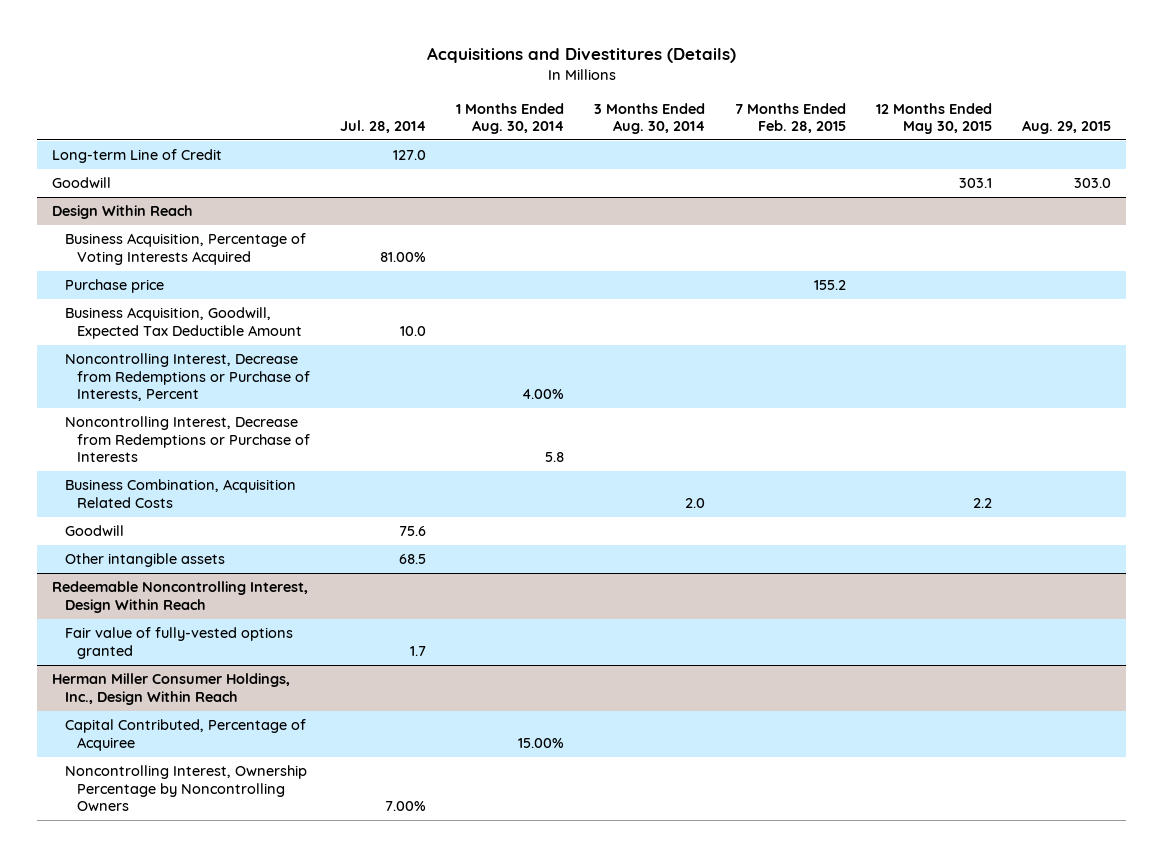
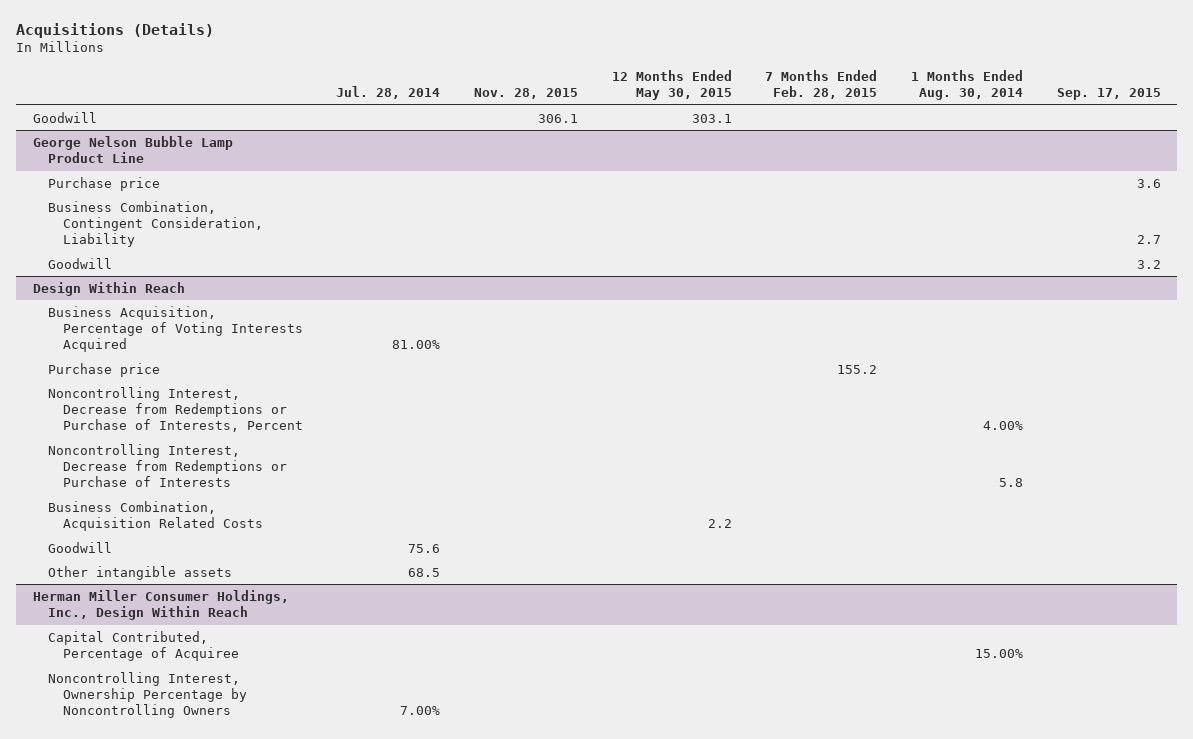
- Acquisitions and Divestitures (Details)
+ Acquisitions (Details)
- | Jul. 28, 2014 | 1 Months Ended Aug. 30, 2014 | 3 Months Ended Aug. 30, 2014 | 7 Months Ended Feb. 28, 2015 | 12 Months Ended May 30, 2015 | Aug. 29, 2015
+ | Jul. 28, 2014 | Nov. 28, 2015 | 12 Months Ended May 30, 2015 | 7 Months Ended Feb. 28, 2015 | 1 Months Ended Aug. 30, 2014 | Sep. 17, 2015
- Long-term Line of Credit | 127.0 | | | | |
+ George Nelson Bubble Lamp Product Line
+ Purchase price | | | | | | 3.6
+ Business Combination, Contingent Consideration, Liability | | | | | | 2.7
+ Goodwill | | | | | | 3.2
@ Design Within Reach
- Business Acquisition, Goodwill, Expected Tax Deductible Amount | 10.0 | | | | |
- Redeemable Noncontrolling Interest, Design Within Reach
- Fair value of fully-vested options granted | 1.7 | | | | |

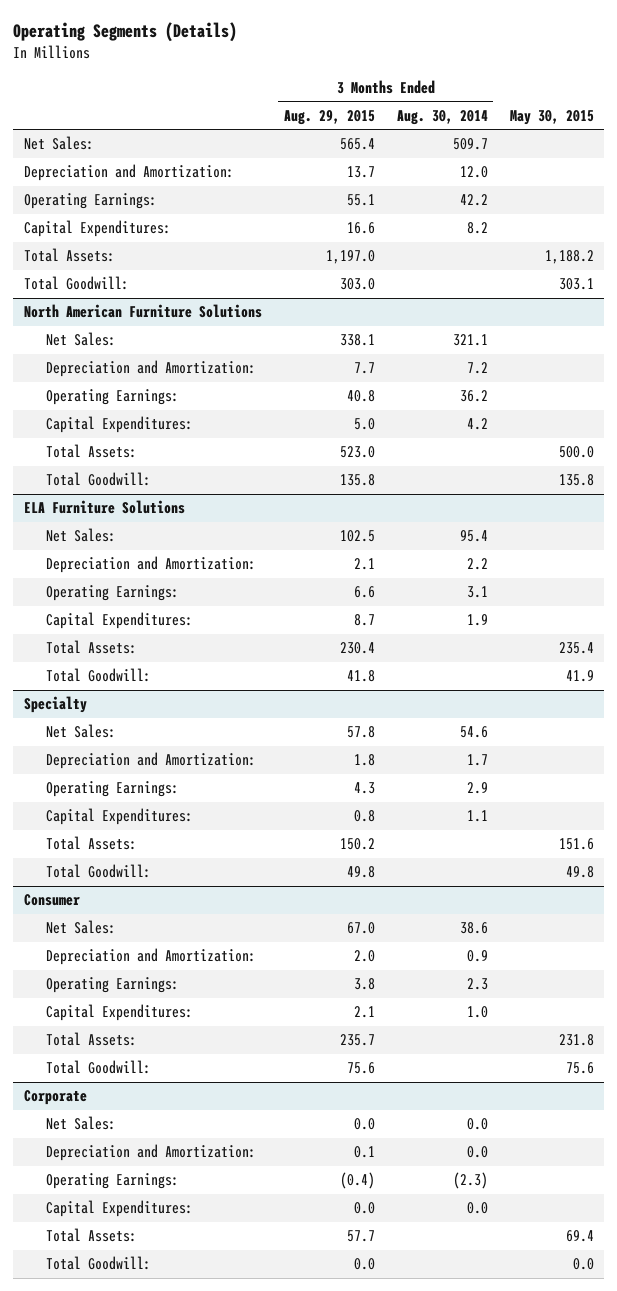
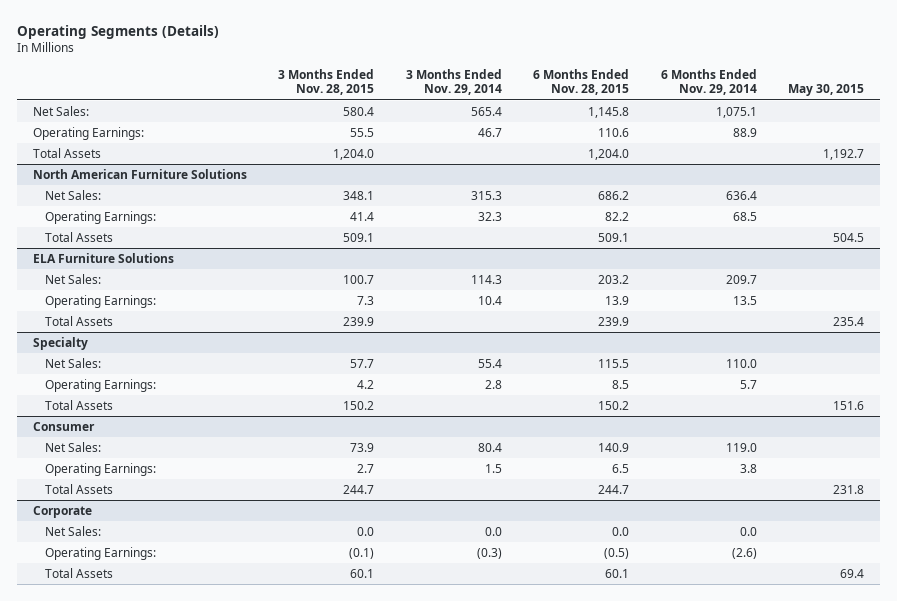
- | 3 Months Ended Aug. 29, 2015 | 3 Months Ended Aug. 30, 2014 | May 30, 2015
+ | 3 Months Ended Nov. 28, 2015 | 3 Months Ended Nov. 29, 2014 | 6 Months Ended Nov. 28, 2015 | 6 Months Ended Nov. 29, 2014 | May 30, 2015
- Depreciation and Amortization: | 13.7 | 12.0 |
- Capital Expenditures: | 16.6 | 8.2 |
- Total Assets: | 1,197.0 | | 1,188.2
- Total Goodwill: | 303.0 | | 303.1
+ Total Assets | 1,204.0 | | 1,204.0 | | 1,192.7
@ North American Furniture Solutions
- Depreciation and Amortization: | 7.7 | 7.2 |
- Capital Expenditures: | 5.0 | 4.2 |
- Total Assets: | 523.0 | | 500.0
- Total Goodwill: | 135.8 | | 135.8
+ Total Assets | 509.1 | | 509.1 | | 504.5
@ ELA Furniture Solutions
- Depreciation and Amortization: | 2.1 | 2.2 |
- Capital Expenditures: | 8.7 | 1.9 |
- Total Assets: | 230.4 | | 235.4
- Total Goodwill: | 41.8 | | 41.9
+ Total Assets | 239.9 | | 239.9 | | 235.4
@ Specialty
- Depreciation and Amortization: | 1.8 | 1.7 |
- Capital Expenditures: | 0.8 | 1.1 |
- Total Assets: | 150.2 | | 151.6
- Total Goodwill: | 49.8 | | 49.8
+ Total Assets | 150.2 | | 150.2 | | 151.6
@ Consumer
- Depreciation and Amortization: | 2.0 | 0.9 |
- Capital Expenditures: | 2.1 | 1.0 |
- Total Assets: | 235.7 | | 231.8
- Total Goodwill: | 75.6 | | 75.6
+ Total Assets | 244.7 | | 244.7 | | 231.8
@ Corporate
- Depreciation and Amortization: | 0.1 | 0.0 |
- Capital Expenditures: | 0.0 | 0.0 |
- Total Assets: | 57.7 | | 69.4
- Total Goodwill: | 0.0 | | 0.0
+ Total Assets | 60.1 | | 60.1 | | 69.4

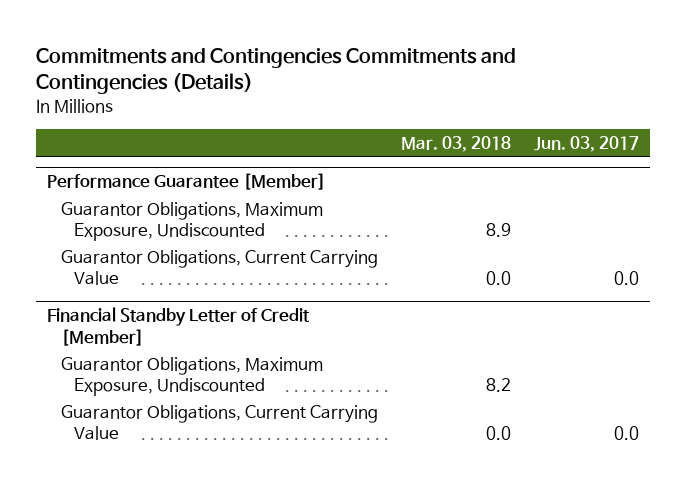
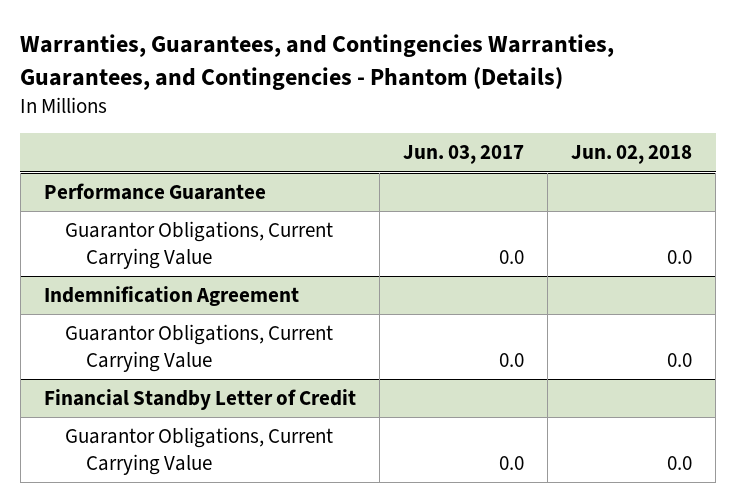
- Commitments and Contingencies Commitments and Contingencies (Details)
+ Warranties, Guarantees, and Contingencies Warranties, Guarantees, and Contingencies - Phantom (Details)
- | Mar. 03, 2018 | Jun. 03, 2017
+ | Jun. 03, 2017 | Jun. 02, 2018
- Performance Guarantee [Member]
- Guarantor Obligations, Maximum Exposure, Undiscounted | 8.9 |
+ Performance Guarantee
- Financial Standby Letter of Credit [Member]
- Guarantor Obligations, Maximum Exposure, Undiscounted | 8.2 |
+ Indemnification Agreement
+ Guarantor Obligations, Current Carrying Value | 0.0 | 0.0
+ Financial Standby Letter of Credit

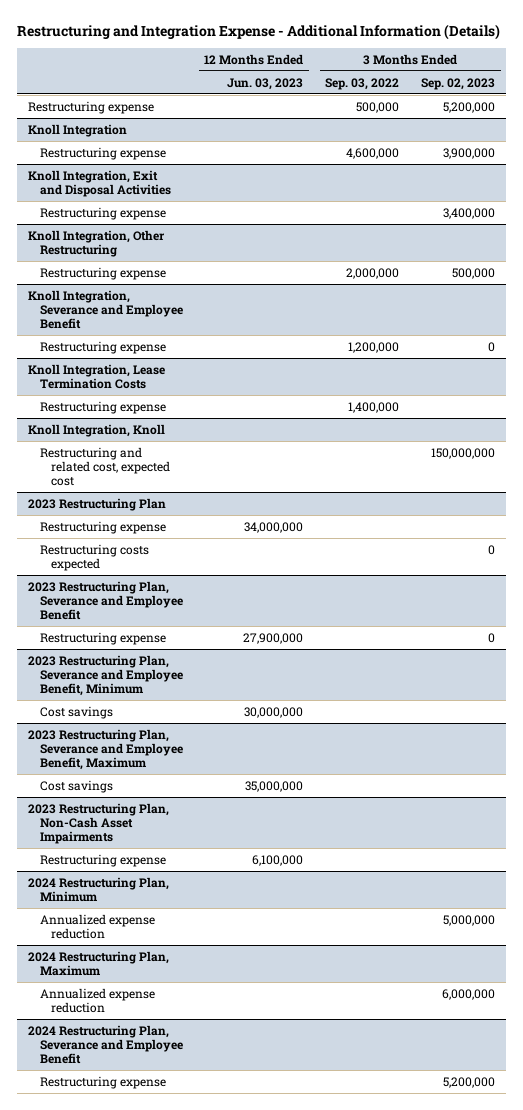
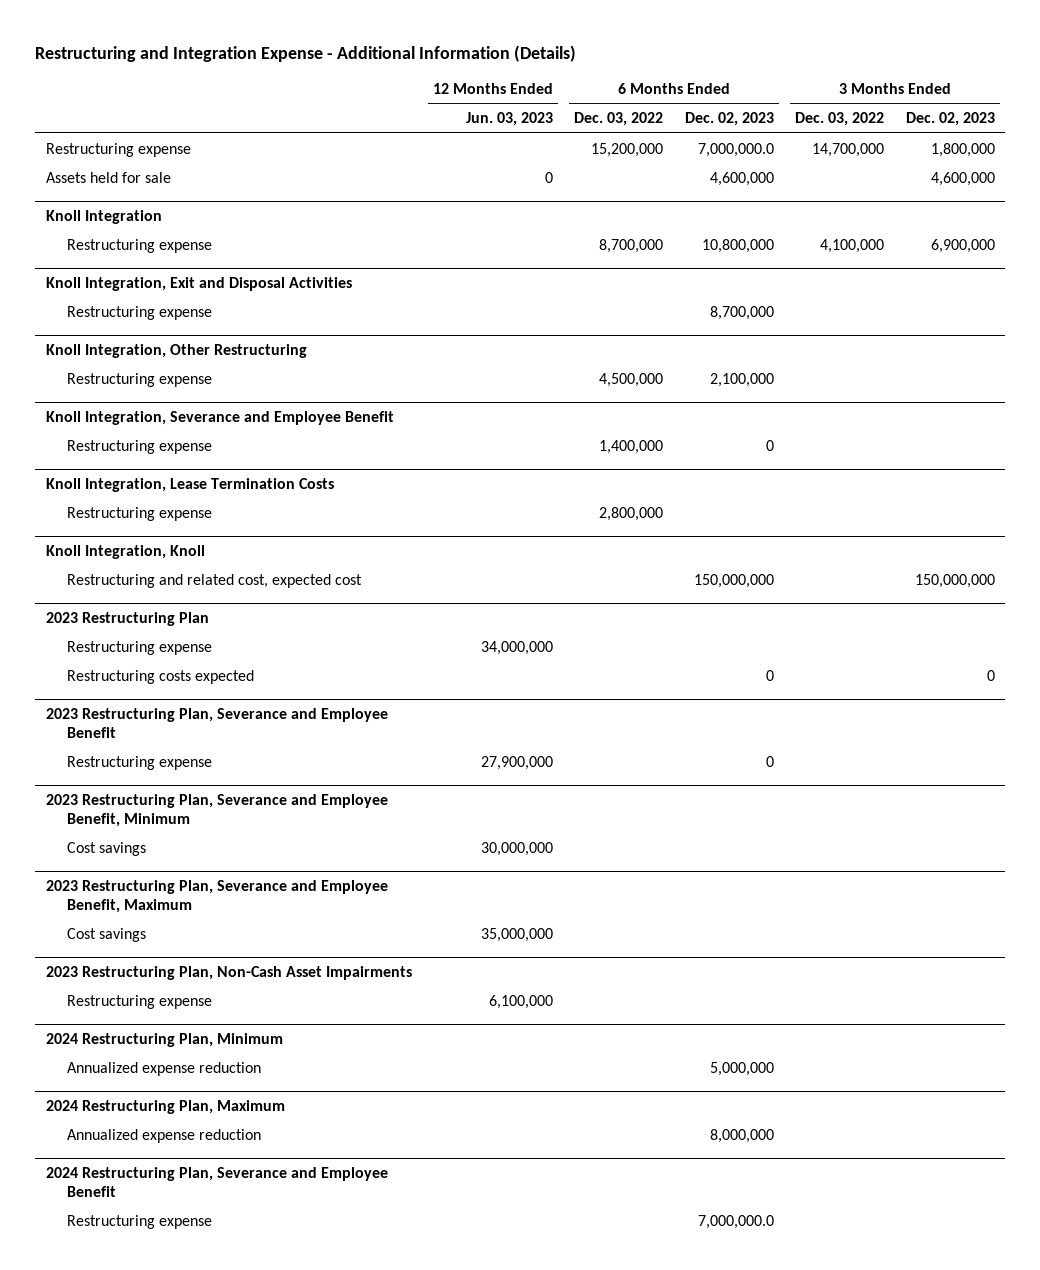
- | 12 Months Ended Jun. 03, 2023 | 3 Months Ended Sep. 03, 2022 | 3 Months Ended Sep. 02, 2023
+ | 12 Months Ended Jun. 03, 2023 | 6 Months Ended Dec. 03, 2022 | 6 Months Ended Dec. 02, 2023 | 3 Months Ended Dec. 03, 2022 | 3 Months Ended Dec. 02, 2023
+ Assets held for sale | 0 | | 4,600,000 | | 4,600,000

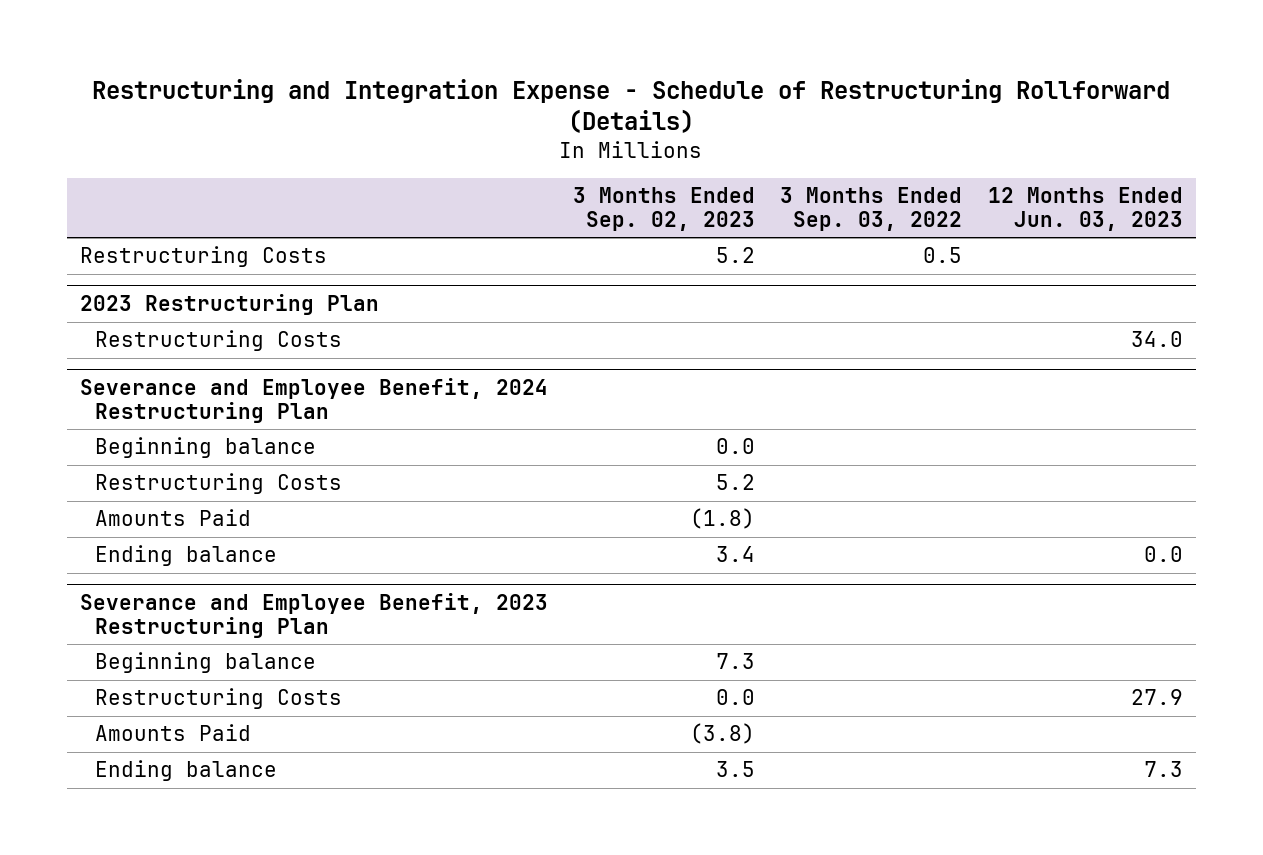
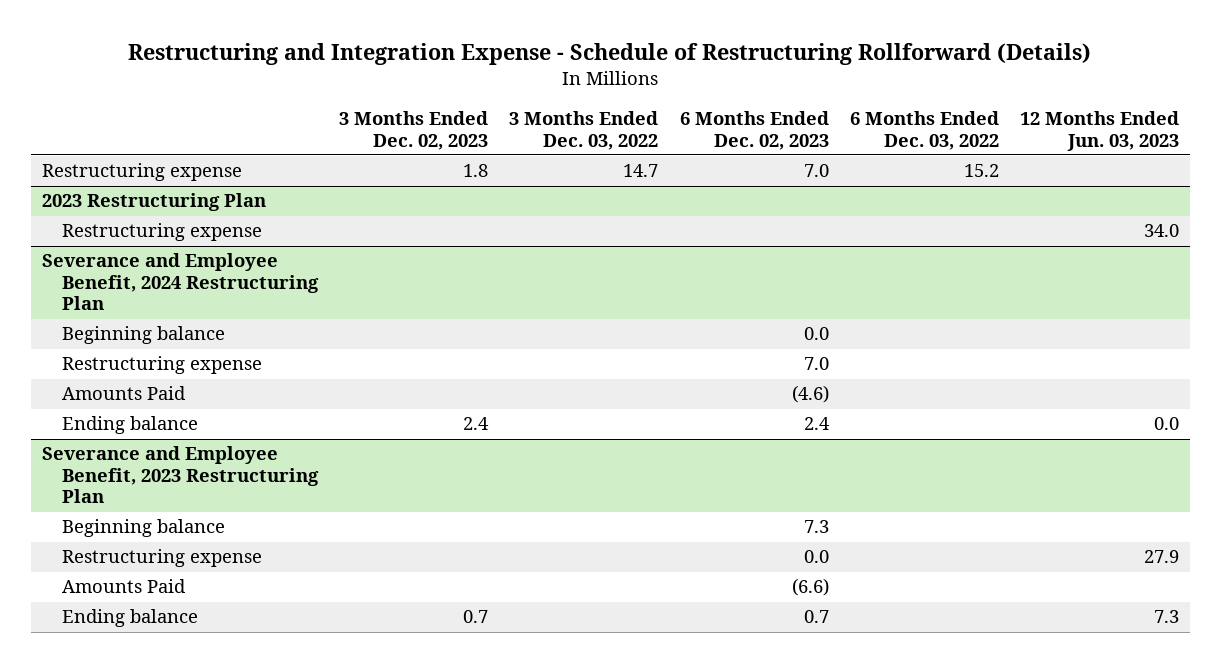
- | 3 Months Ended Sep. 02, 2023 | 3 Months Ended Sep. 03, 2022 | 12 Months Ended Jun. 03, 2023
+ | 3 Months Ended Dec. 02, 2023 | 3 Months Ended Dec. 03, 2022 | 6 Months Ended Dec. 02, 2023 | 6 Months Ended Dec. 03, 2022 | 12 Months Ended Jun. 03, 2023
- Restructuring Costs | 5.2 | 0.5 |
+ Restructuring expense | 1.8 | 14.7 | 7.0 | 15.2 |
@ 2023 Restructuring Plan
- Restructuring Costs | | | 34.0
+ Restructuring expense | | | | | 34.0
@ Severance and Employee Benefit, 2024 Restructuring Plan
- Restructuring Costs | 5.2 | |
+ Restructuring expense | | | 7.0 | |
@ Severance and Employee Benefit, 2023 Restructuring Plan
- Restructuring Costs | 0.0 | | 27.9
+ Restructuring expense | | | 0.0 | | 27.9

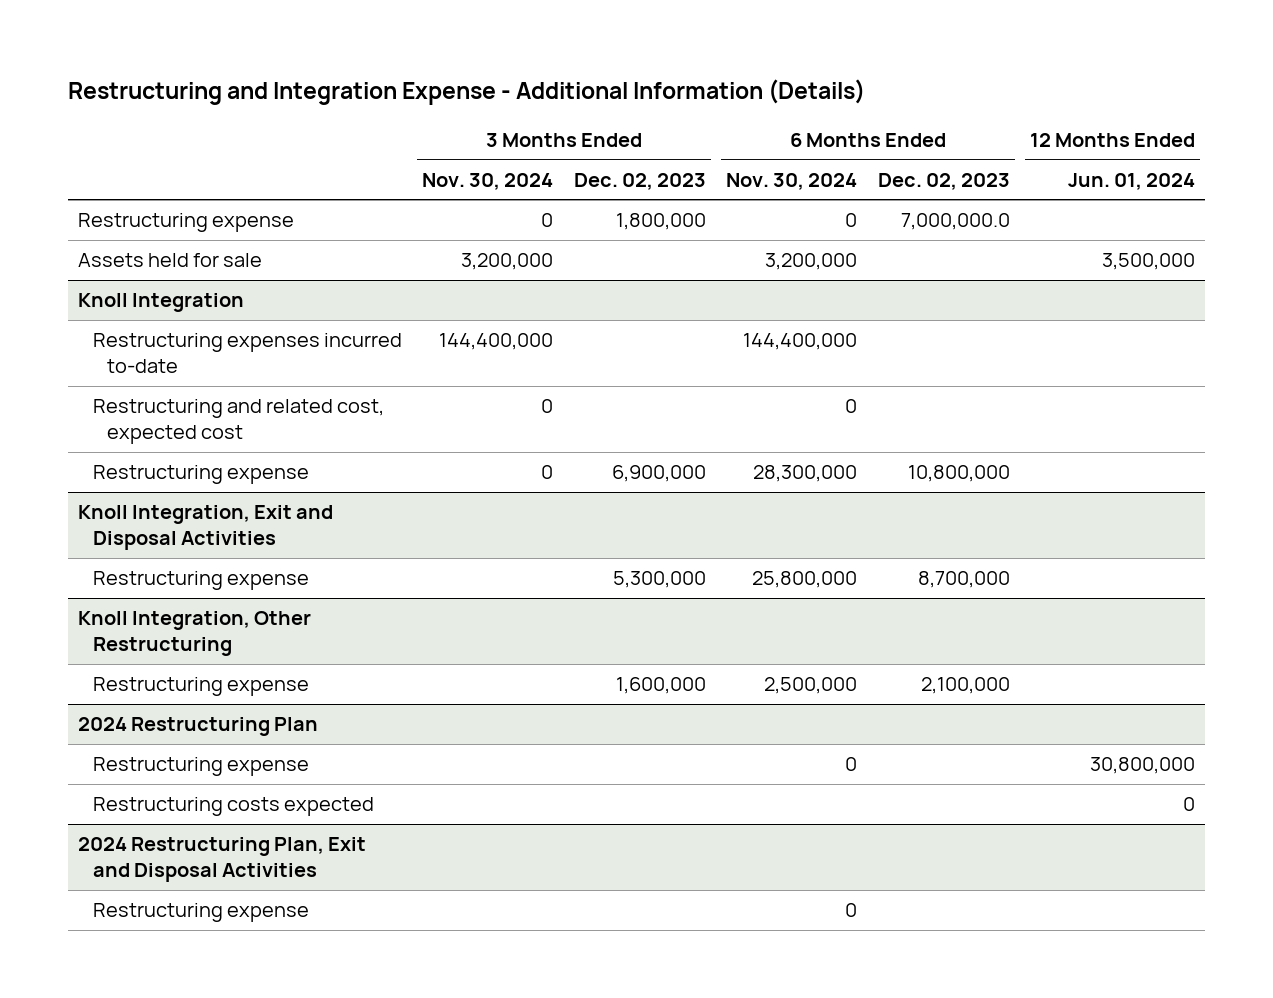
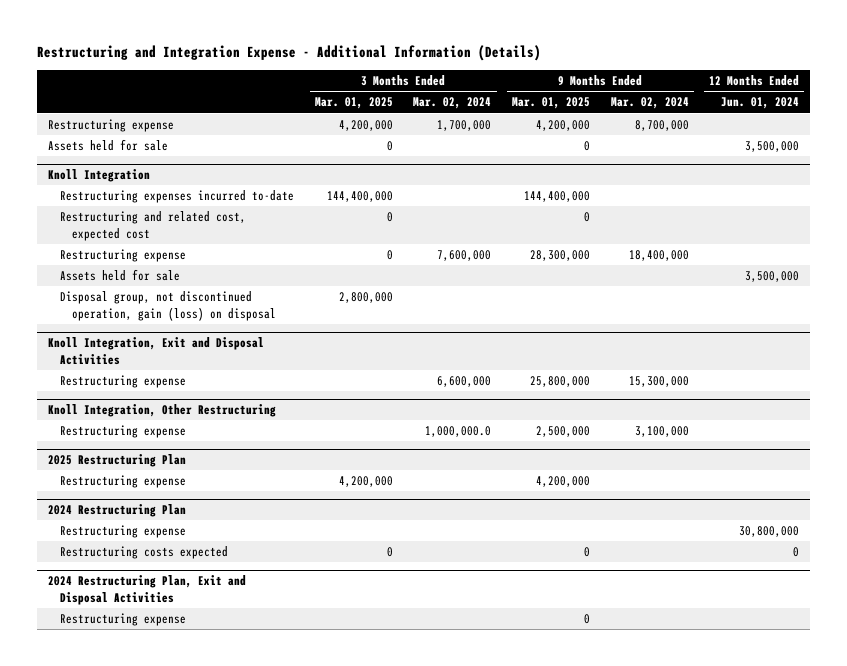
- | 3 Months Ended Nov. 30, 2024 | 3 Months Ended Dec. 02, 2023 | 6 Months Ended Nov. 30, 2024 | 6 Months Ended Dec. 02, 2023 | 12 Months Ended Jun. 01, 2024
+ | 3 Months Ended Mar. 01, 2025 | 3 Months Ended Mar. 02, 2024 | 9 Months Ended Mar. 01, 2025 | 9 Months Ended Mar. 02, 2024 | 12 Months Ended Jun. 01, 2024
@ Knoll Integration
+ Assets held for sale | | | | | 3,500,000
+ Disposal group, not discontinued operation, gain (loss) on disposal | 2,800,000 | | | |
+ 2025 Restructuring Plan
+ Restructuring expense | 4,200,000 | | 4,200,000 | |

